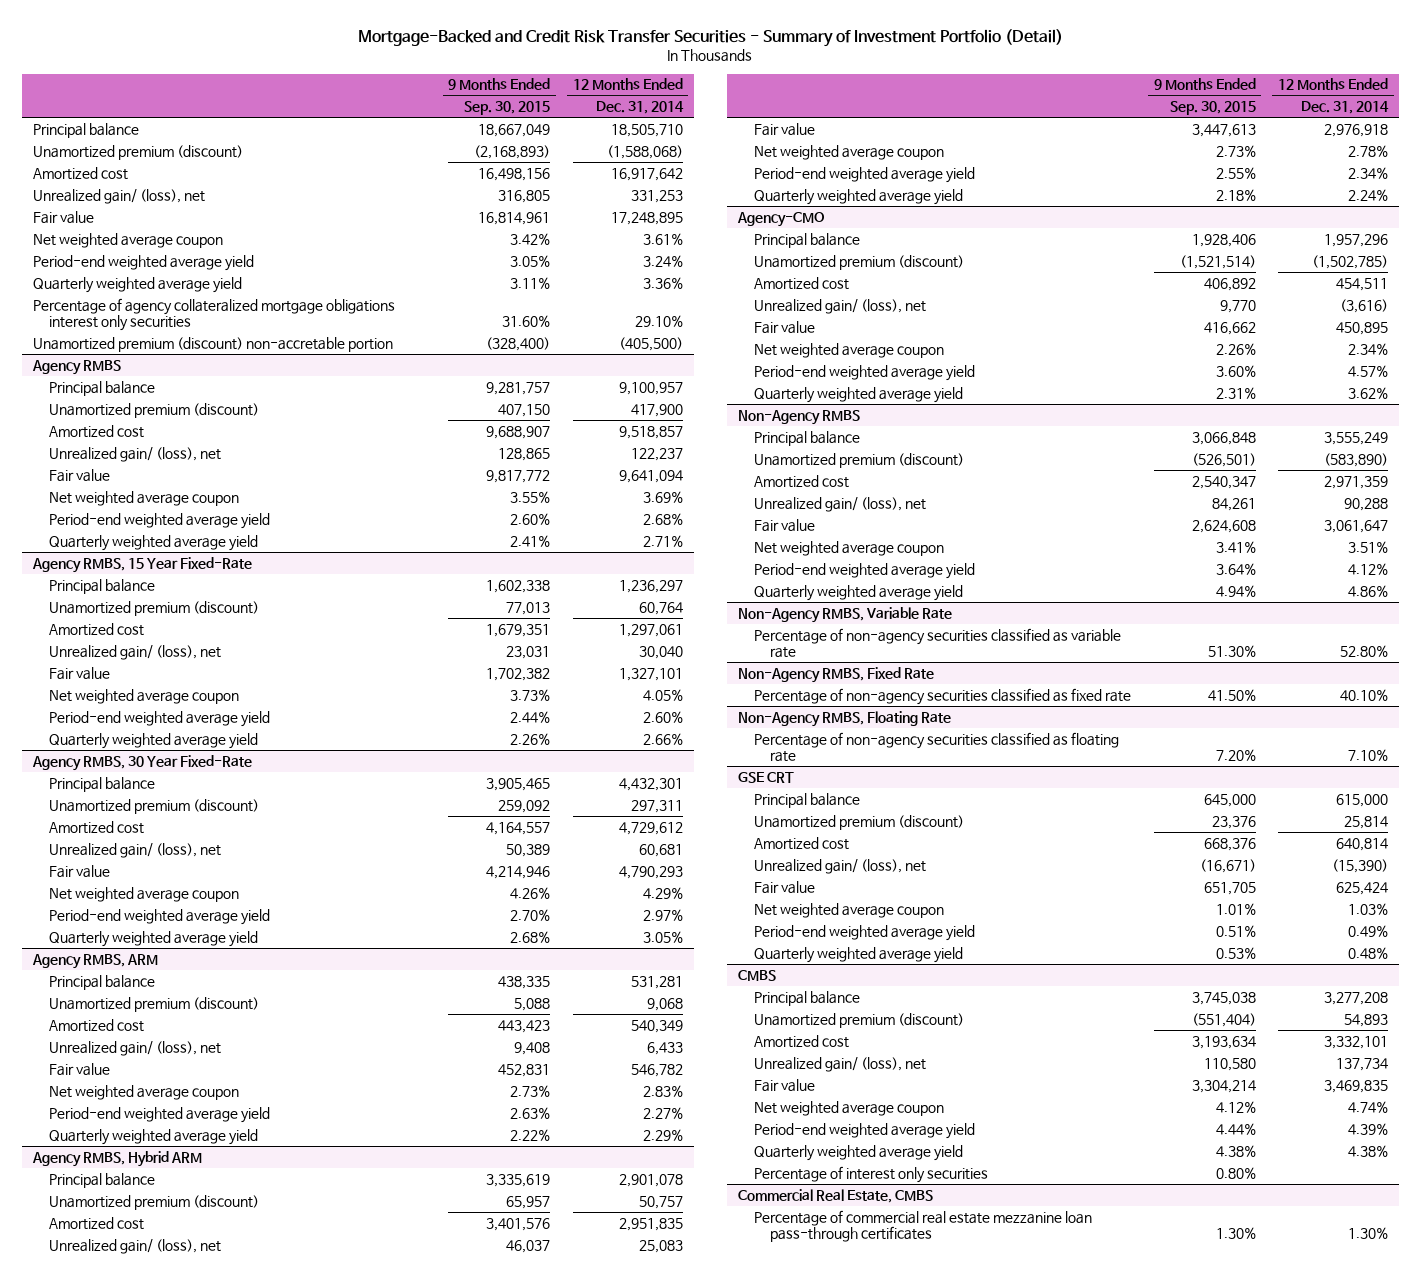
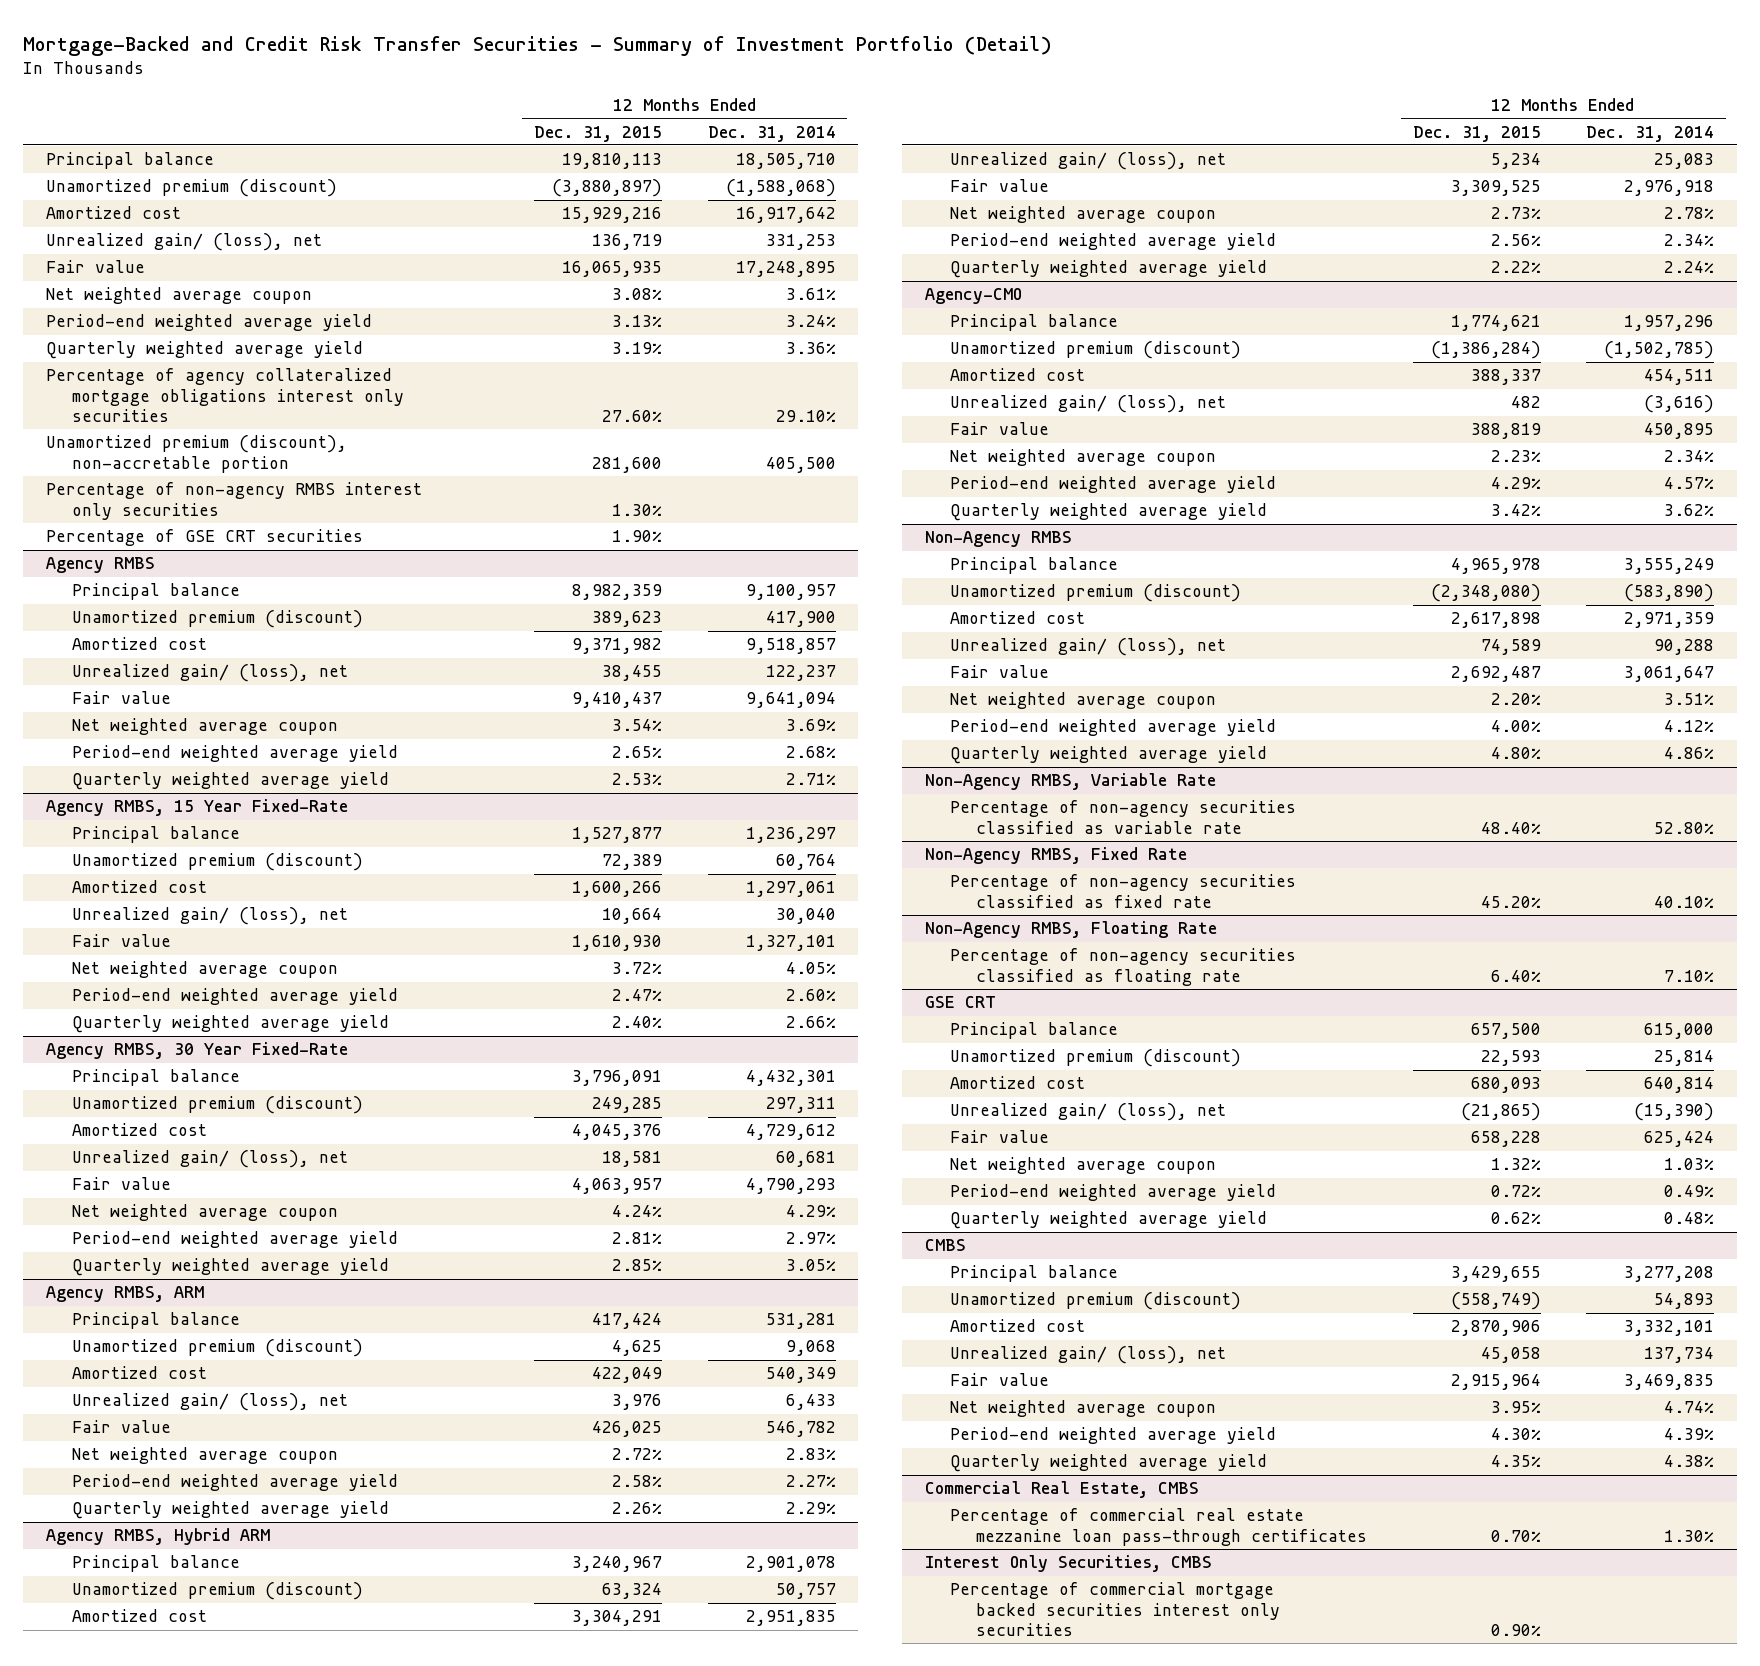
- | 9 Months Ended Sep. 30, 2015 | 12 Months Ended Dec. 31, 2014
+ | 12 Months Ended Dec. 31, 2015 | 12 Months Ended Dec. 31, 2014
- Unamortized premium (discount) non-accretable portion | (328,400) | (405,500)
+ Unamortized premium (discount), non-accretable portion | 281,600 | 405,500
+ Percentage of non-agency RMBS interest only securities | 1.30% |
+ Percentage of GSE CRT securities | 1.90% |
@ CMBS
- Percentage of interest only securities | 0.80% |
+ Interest Only Securities, CMBS
+ Percentage of commercial mortgage backed securities interest only securities | 0.90% |

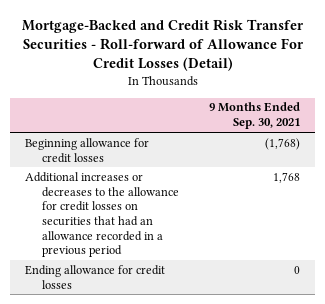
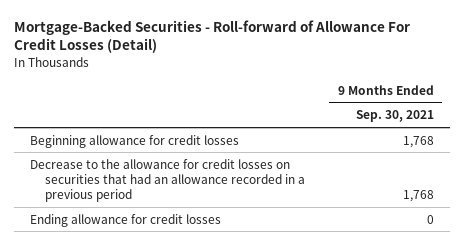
- Mortgage-Backed and Credit Risk Transfer Securities - Roll-forward of Allowance For Credit Losses (Detail)
+ Mortgage-Backed Securities - Roll-forward of Allowance For Credit Losses (Detail)
- Beginning allowance for credit losses | (1,768)
- Additional increases or decreases to the allowance for credit losses on securities that had an allowance recorded in a previous period | 1,768
+ Beginning allowance for credit losses | 1,768
+ Decrease to the allowance for credit losses on securities that had an allowance recorded in a previous period | 1,768

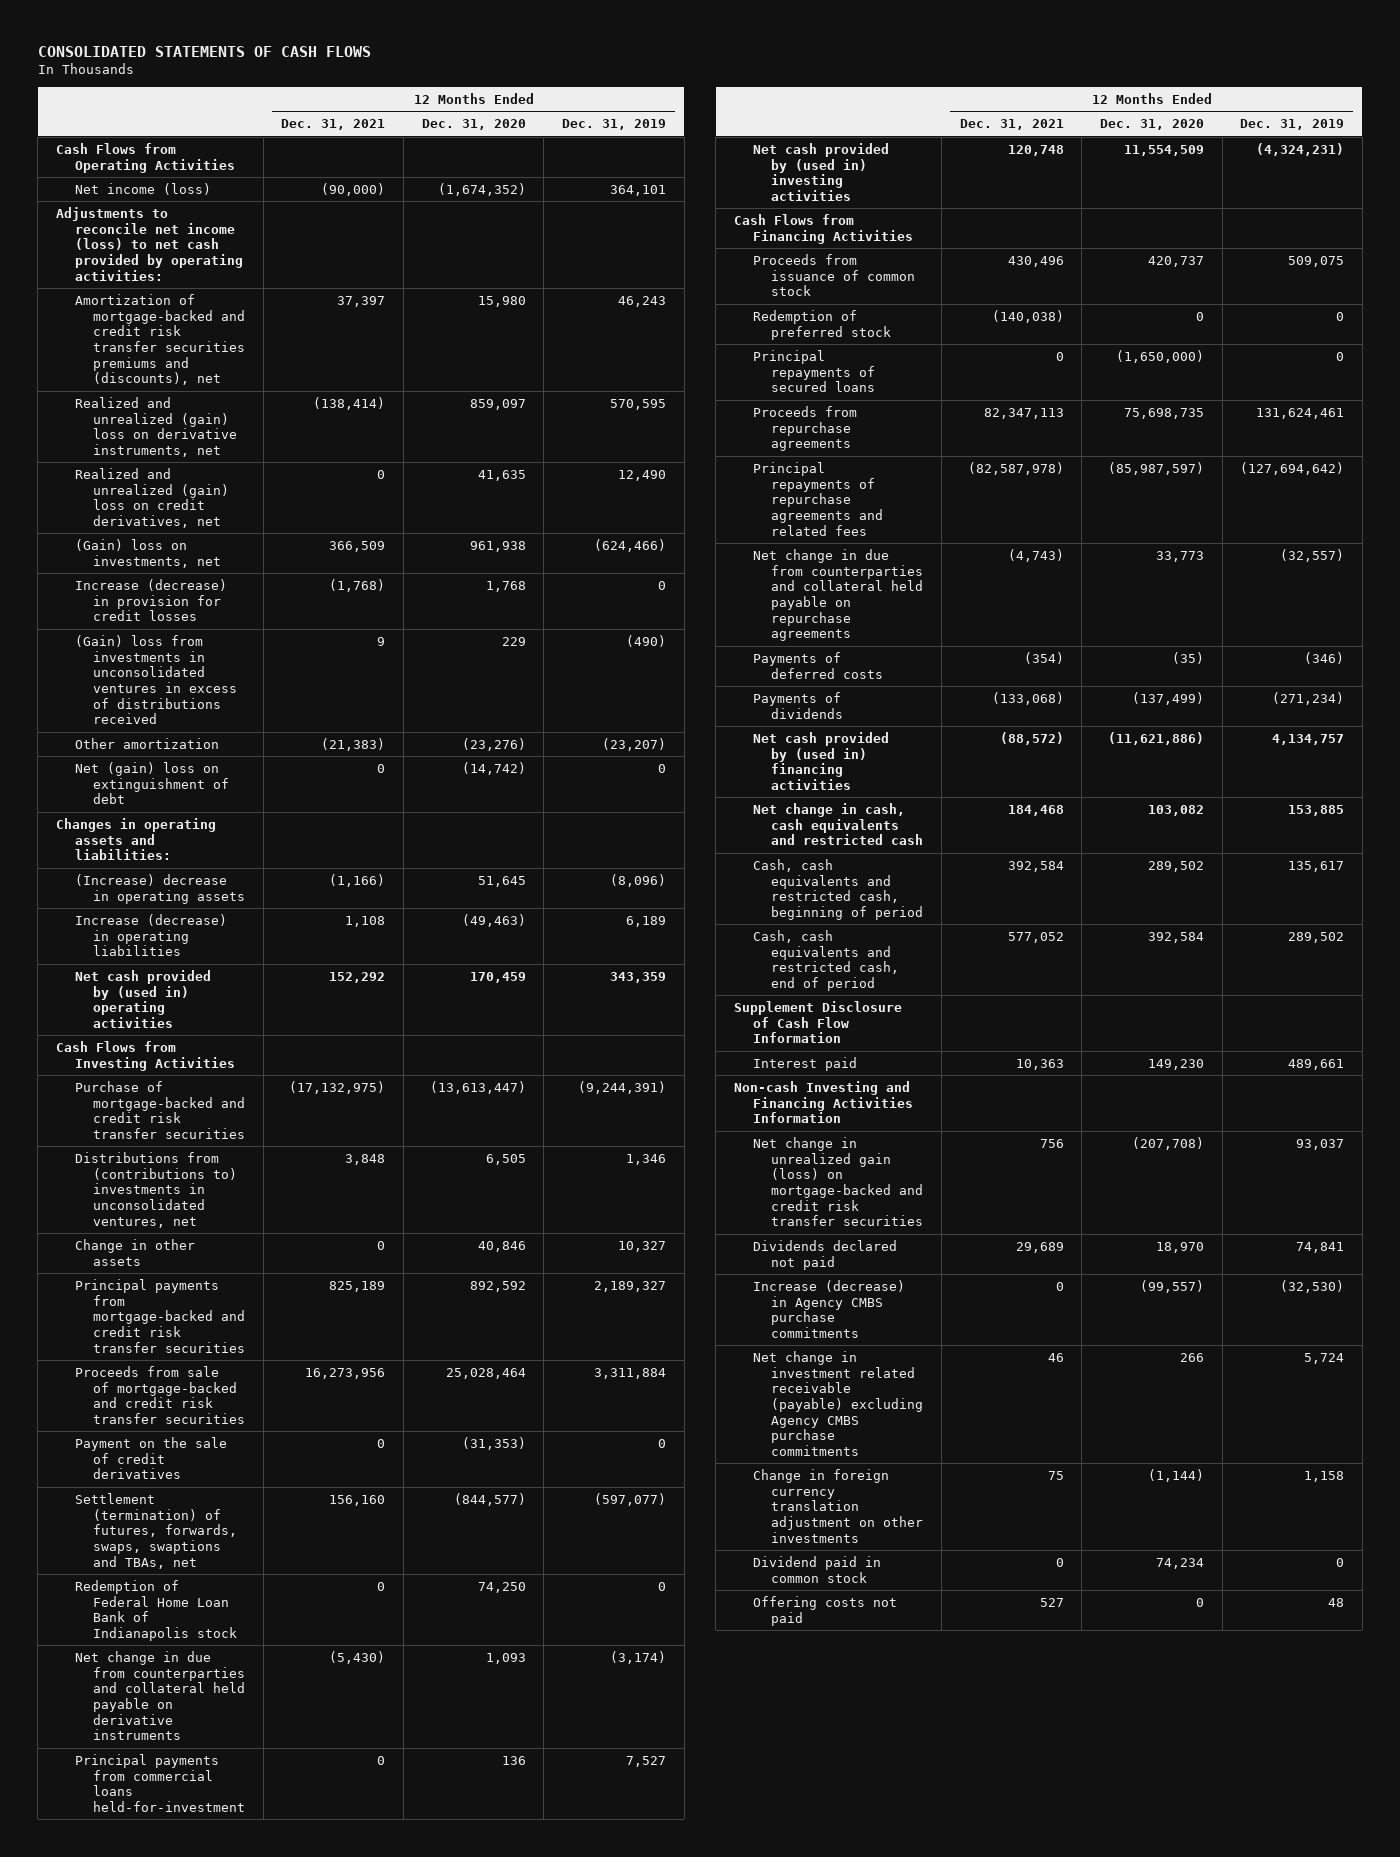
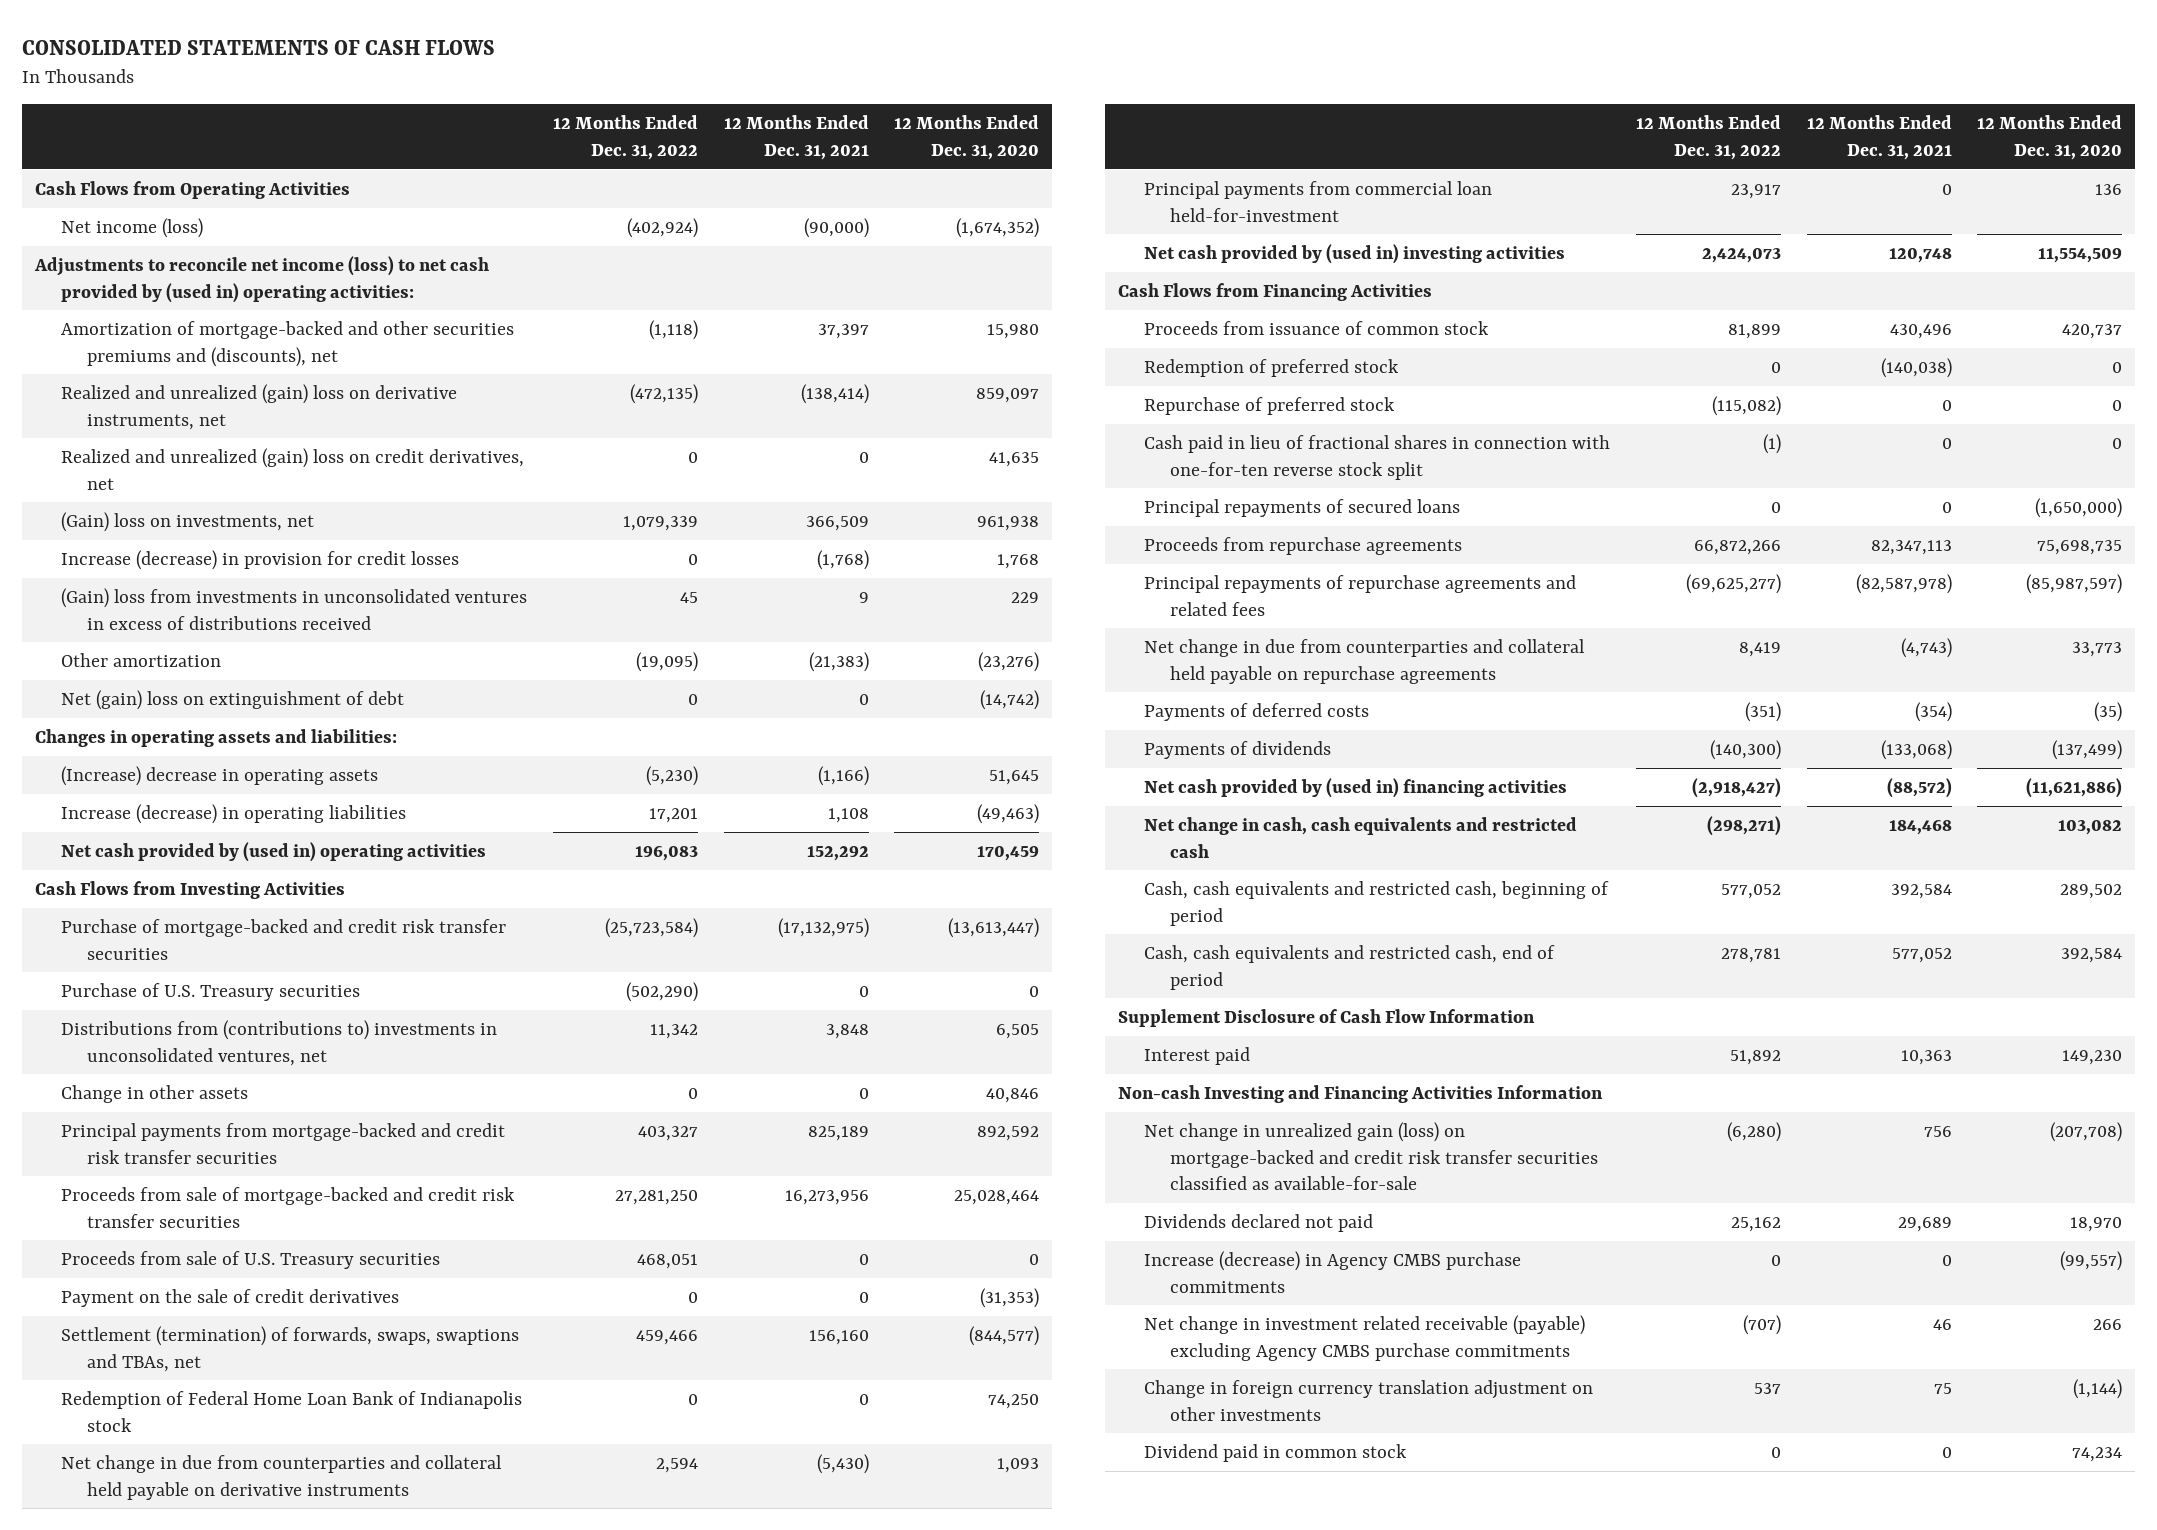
- | 12 Months Ended Dec. 31, 2021 | 12 Months Ended Dec. 31, 2020 | 12 Months Ended Dec. 31, 2019
+ | 12 Months Ended Dec. 31, 2022 | 12 Months Ended Dec. 31, 2021 | 12 Months Ended Dec. 31, 2020
- Adjustments to reconcile net income (loss) to net cash provided by operating activities:
- Amortization of mortgage-backed and credit risk transfer securities premiums and (discounts), net | 37,397 | 15,980 | 46,243
+ Adjustments to reconcile net income (loss) to net cash provided by (used in) operating activities:
+ Amortization of mortgage-backed and other securities premiums and (discounts), net | (1,118) | 37,397 | 15,980
+ Purchase of U.S. Treasury securities | (502,290) | 0 | 0
+ Proceeds from sale of U.S. Treasury securities | 468,051 | 0 | 0
- Settlement (termination) of futures, forwards, swaps, swaptions and TBAs, net | 156,160 | (844,577) | (597,077)
+ Settlement (termination) of forwards, swaps, swaptions and TBAs, net | 459,466 | 156,160 | (844,577)
- Principal payments from commercial loans held-for-investment | 0 | 136 | 7,527
+ Principal payments from commercial loan held-for-investment | 23,917 | 0 | 136
+ Repurchase of preferred stock | (115,082) | 0 | 0
+ Cash paid in lieu of fractional shares in connection with one-for-ten reverse stock split | (1) | 0 | 0
- Net change in unrealized gain (loss) on mortgage-backed and credit risk transfer securities | 756 | (207,708) | 93,037
+ Net change in unrealized gain (loss) on mortgage-backed and credit risk transfer securities classified as available-for-sale | (6,280) | 756 | (207,708)
- Offering costs not paid | 527 | 0 | 48

